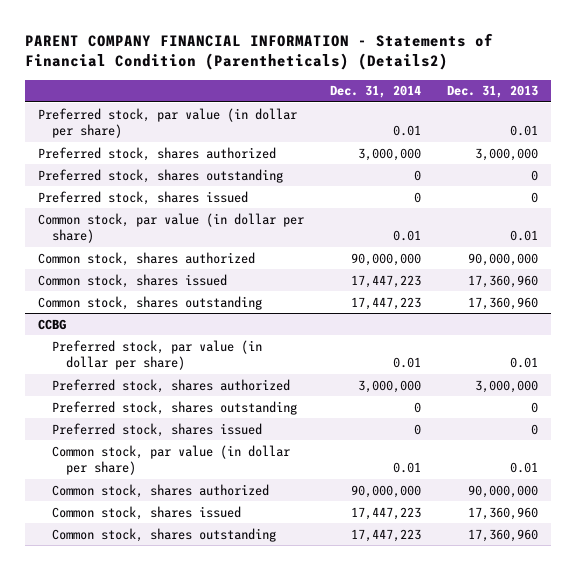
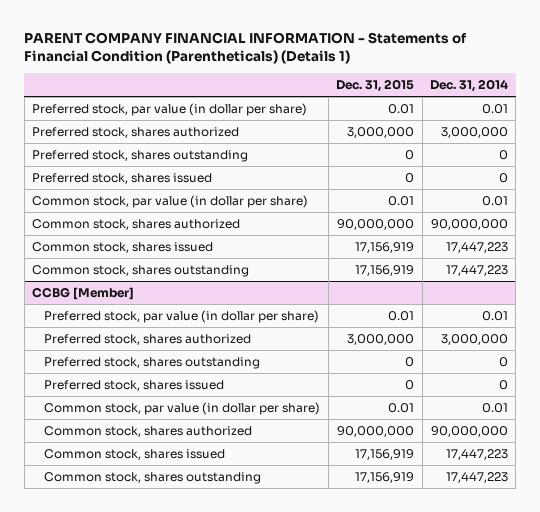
- PARENT COMPANY FINANCIAL INFORMATION - Statements of Financial Condition (Parentheticals) (Details2)
+ PARENT COMPANY FINANCIAL INFORMATION - Statements of Financial Condition (Parentheticals) (Details 1)
- | Dec. 31, 2014 | Dec. 31, 2013
+ | Dec. 31, 2015 | Dec. 31, 2014
- CCBG
+ CCBG [Member]

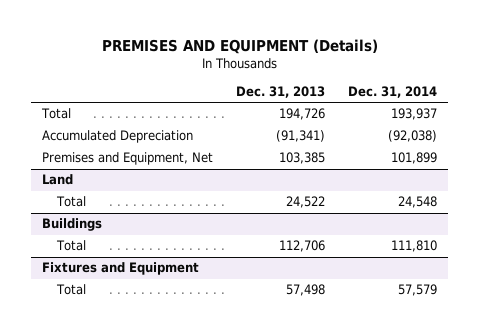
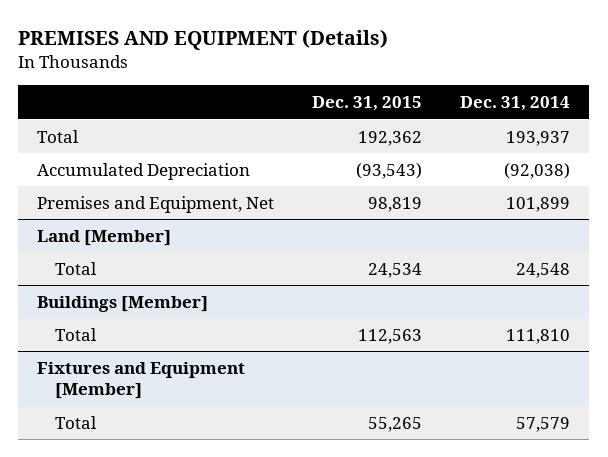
- | Dec. 31, 2013 | Dec. 31, 2014
+ | Dec. 31, 2015 | Dec. 31, 2014
- Land
+ Land [Member]
- Buildings
+ Buildings [Member]
- Fixtures and Equipment
+ Fixtures and Equipment [Member]

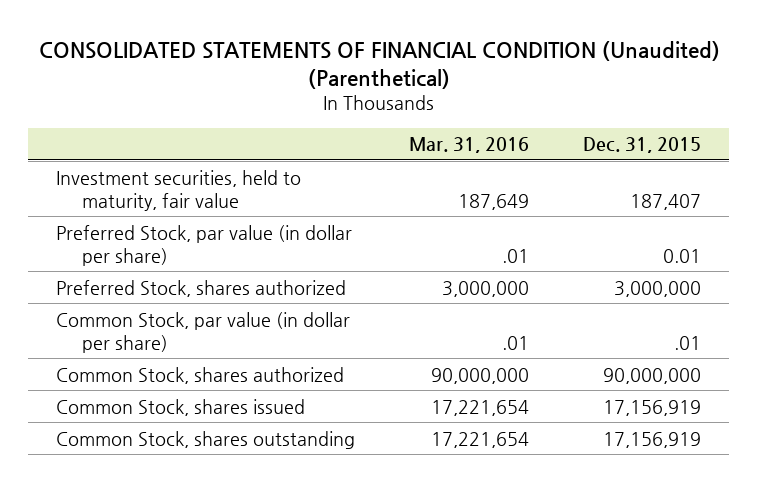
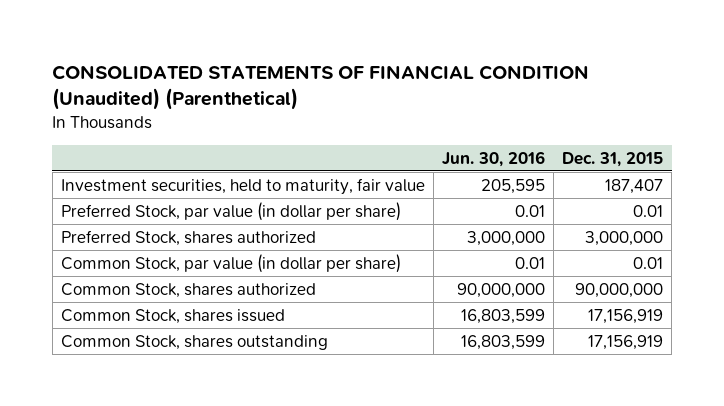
- | Mar. 31, 2016 | Dec. 31, 2015
+ | Jun. 30, 2016 | Dec. 31, 2015
- Common Stock, par value (in dollar per share) | .01 | .01
+ Common Stock, par value (in dollar per share) | 0.01 | 0.01

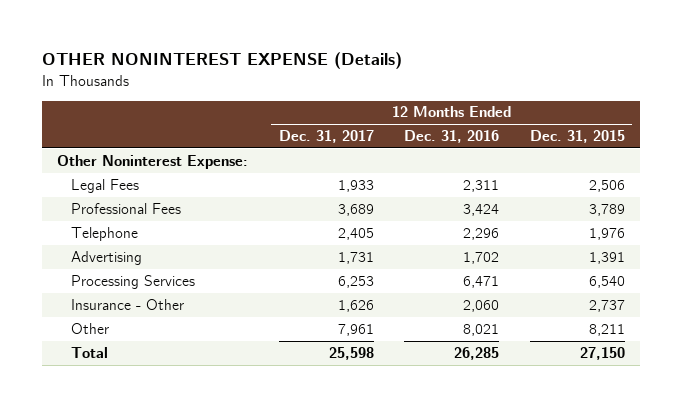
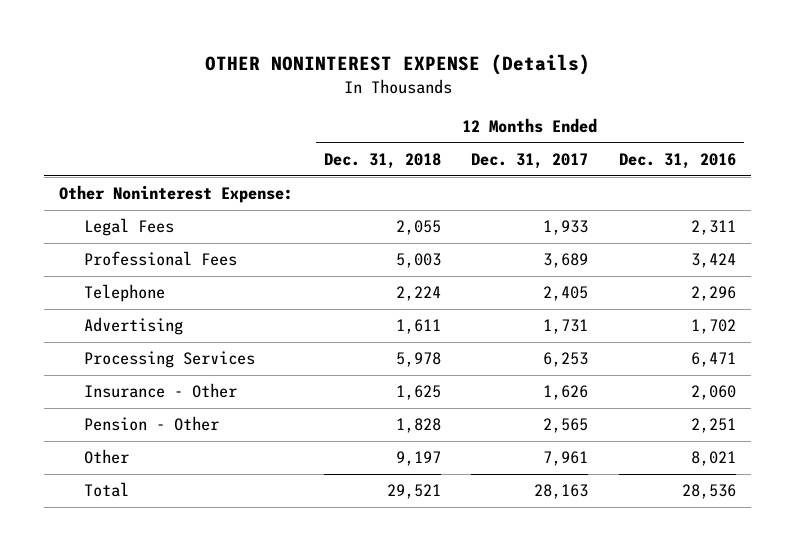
- | 12 Months Ended Dec. 31, 2017 | 12 Months Ended Dec. 31, 2016 | 12 Months Ended Dec. 31, 2015
+ | 12 Months Ended Dec. 31, 2018 | 12 Months Ended Dec. 31, 2017 | 12 Months Ended Dec. 31, 2016
+ Pension - Other | 1,828 | 2,565 | 2,251
- Total | 25,598 | 26,285 | 27,150
+ Total | 29,521 | 28,163 | 28,536

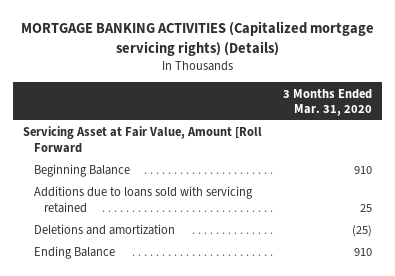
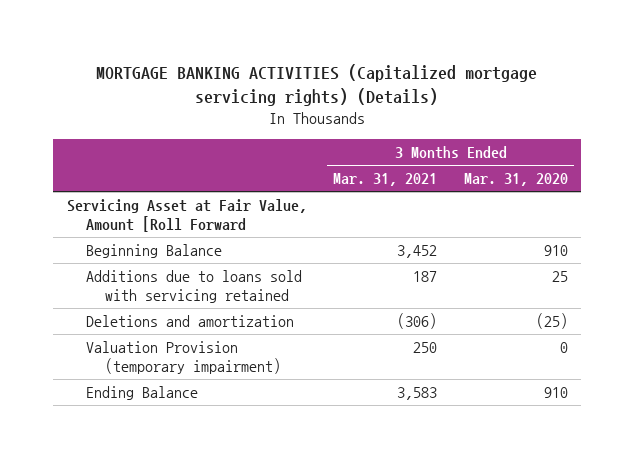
- | 3 Months Ended Mar. 31, 2020
+ | 3 Months Ended Mar. 31, 2021 | 3 Months Ended Mar. 31, 2020
+ Valuation Provision (temporary impairment) | 250 | 0

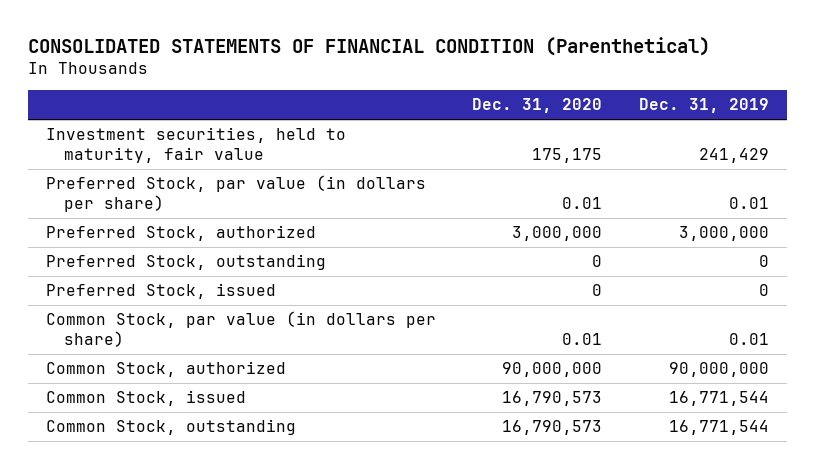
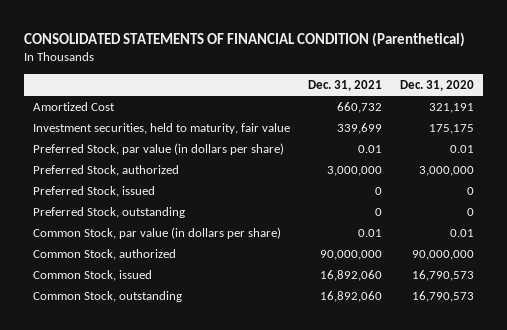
- | Dec. 31, 2020 | Dec. 31, 2019
+ | Dec. 31, 2021 | Dec. 31, 2020
+ Amortized Cost | 660,732 | 321,191
moved down: Preferred Stock, outstanding | 0 | 0

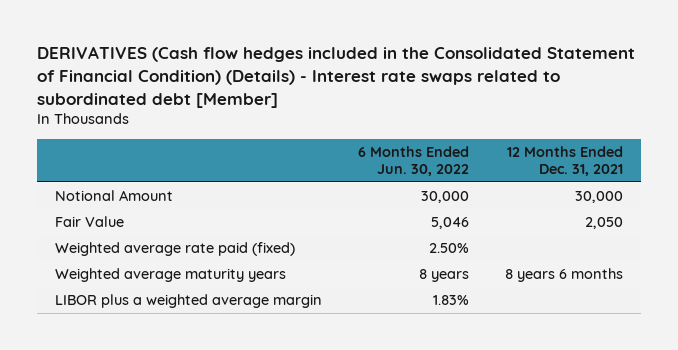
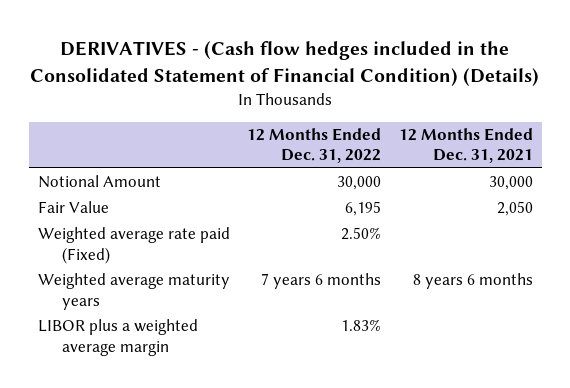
- DERIVATIVES (Cash flow hedges included in the Consolidated Statement of Financial Condition) (Details) - Interest rate swaps related to subordinated debt [Member]
+ DERIVATIVES - (Cash flow hedges included in the Consolidated Statement of Financial Condition) (Details)
- | 6 Months Ended Jun. 30, 2022 | 12 Months Ended Dec. 31, 2021
+ | 12 Months Ended Dec. 31, 2022 | 12 Months Ended Dec. 31, 2021
- Weighted average rate paid (fixed) | 2.50% |
+ Weighted average rate paid (Fixed) | 2.50% |

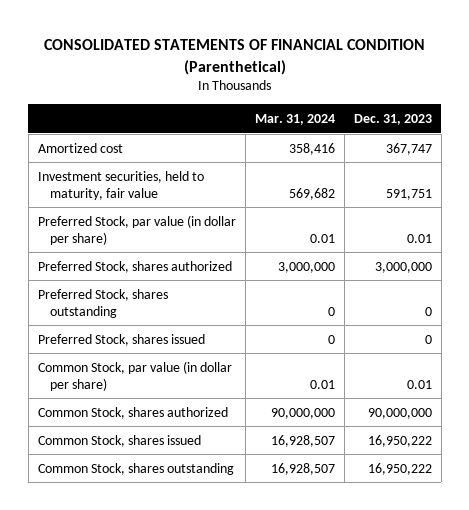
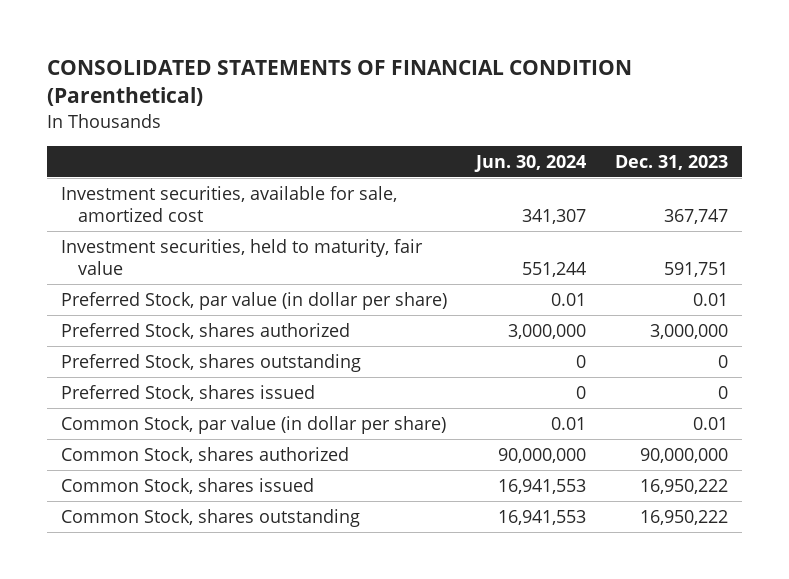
- | Mar. 31, 2024 | Dec. 31, 2023
+ | Jun. 30, 2024 | Dec. 31, 2023
- Amortized cost | 358,416 | 367,747
+ Investment securities, available for sale, amortized cost | 341,307 | 367,747

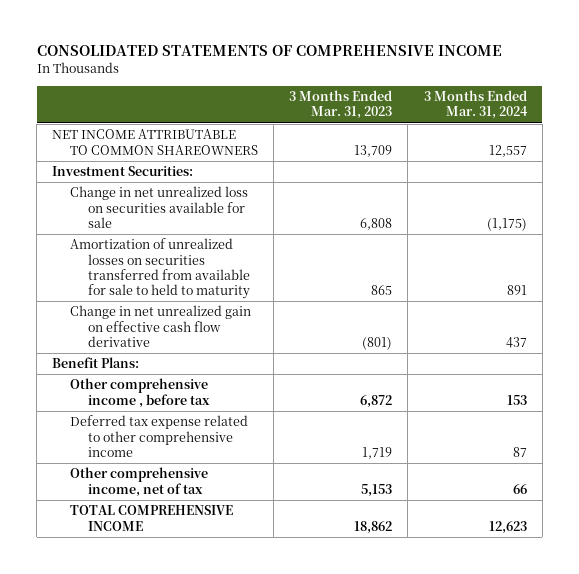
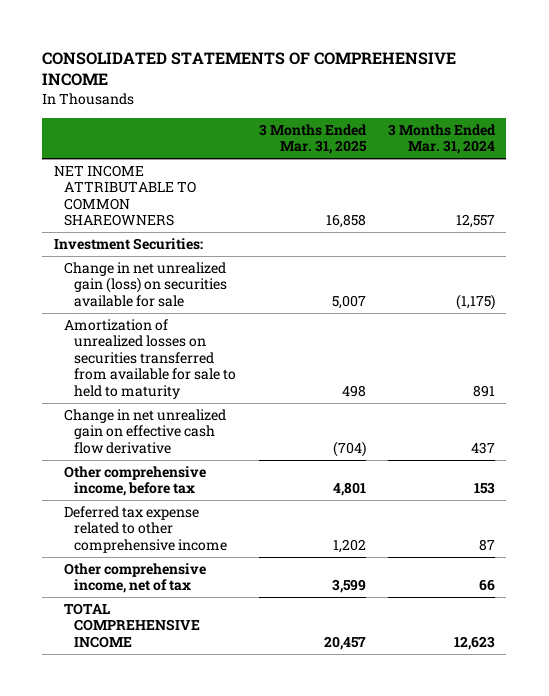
- | 3 Months Ended Mar. 31, 2023 | 3 Months Ended Mar. 31, 2024
+ | 3 Months Ended Mar. 31, 2025 | 3 Months Ended Mar. 31, 2024
- Change in net unrealized loss on securities available for sale | 6,808 | (1,175)
+ Change in net unrealized gain (loss) on securities available for sale | 5,007 | (1,175)
- Benefit Plans:
- Other comprehensive income , before tax | 6,872 | 153
+ Other comprehensive income, before tax | 4,801 | 153

